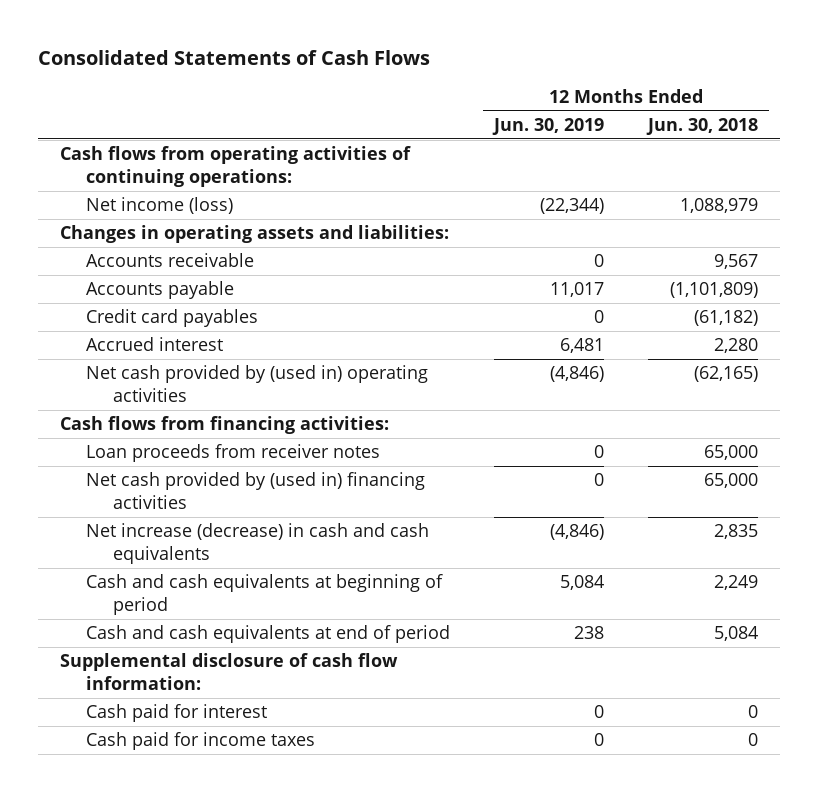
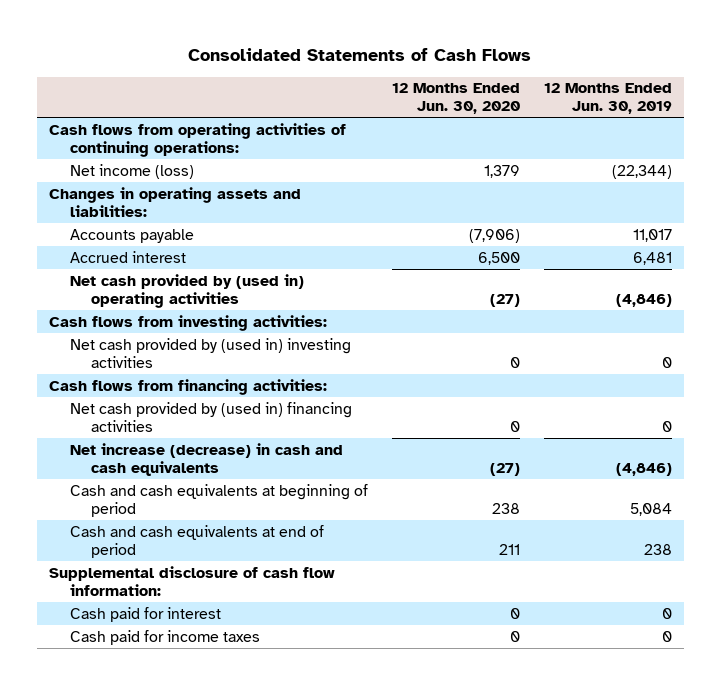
- | 12 Months Ended Jun. 30, 2019 | 12 Months Ended Jun. 30, 2018
+ | 12 Months Ended Jun. 30, 2020 | 12 Months Ended Jun. 30, 2019
- Accounts receivable | 0 | 9,567
- Credit card payables | 0 | (61,182)
+ Cash flows from investing activities:
+ Net cash provided by (used in) investing activities | 0 | 0
- Loan proceeds from receiver notes | 0 | 65,000

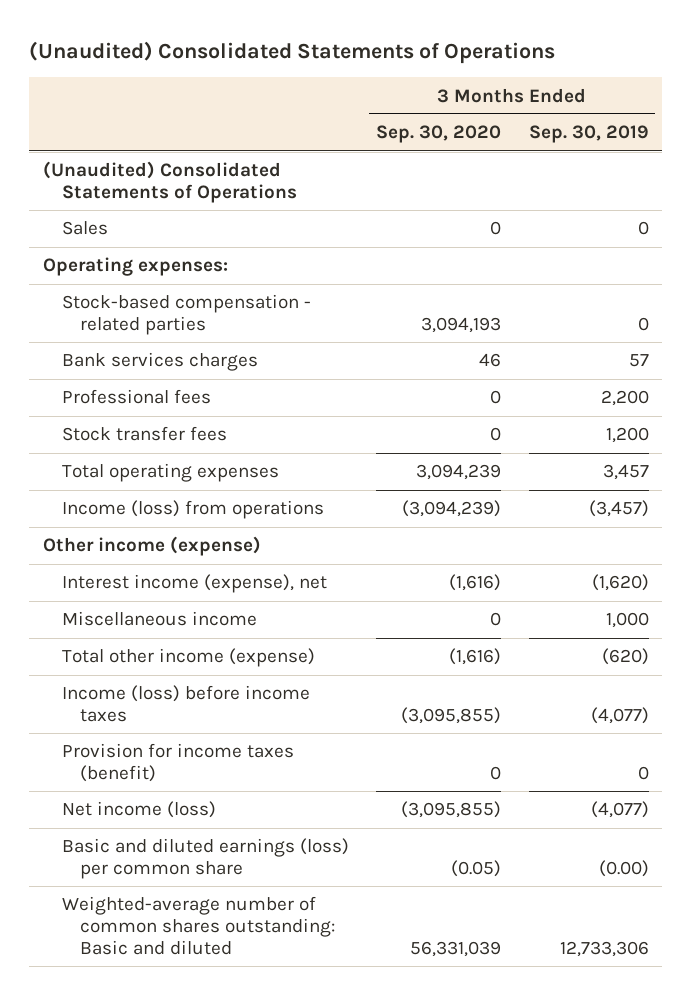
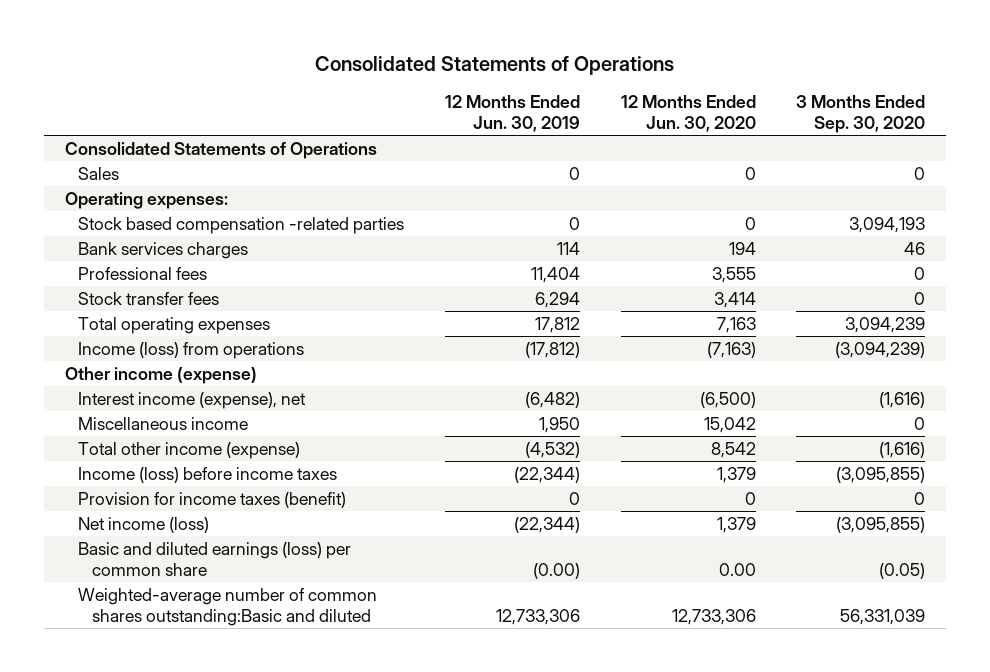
- (Unaudited) Consolidated Statements of Operations
+ Consolidated Statements of Operations
- | 3 Months Ended Sep. 30, 2020 | 3 Months Ended Sep. 30, 2019
+ | 12 Months Ended Jun. 30, 2019 | 12 Months Ended Jun. 30, 2020 | 3 Months Ended Sep. 30, 2020
- (Unaudited) Consolidated Statements of Operations
+ Consolidated Statements of Operations
- Stock-based compensation - related parties | 3,094,193 | 0
+ Stock based compensation -related parties | 0 | 0 | 3,094,193
- Weighted-average number of common shares outstanding: Basic and diluted | 56,331,039 | 12,733,306
+ Weighted-average number of common shares outstanding:Basic and diluted | 12,733,306 | 12,733,306 | 56,331,039

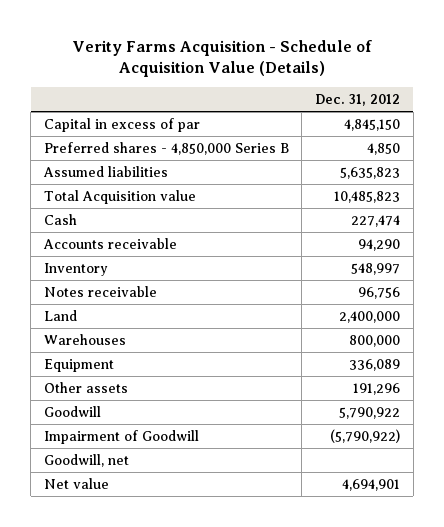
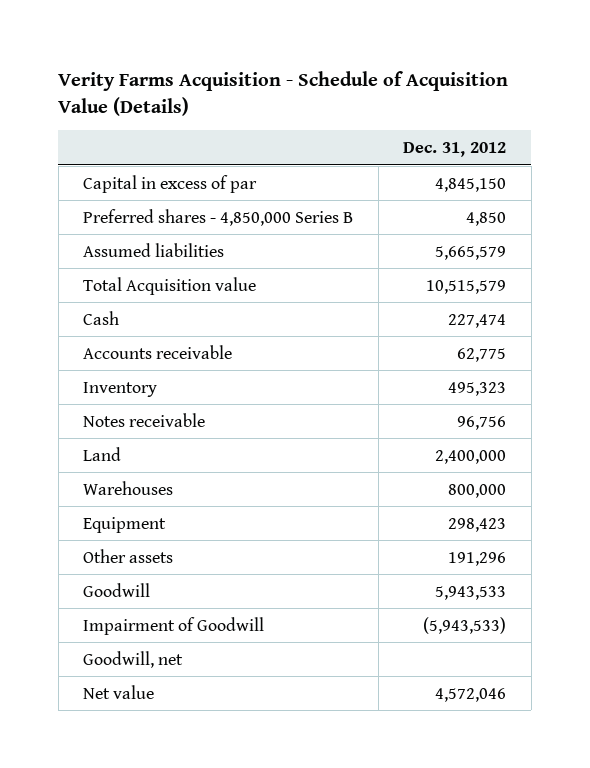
- Assumed liabilities | 5,635,823
- Total Acquisition value | 10,485,823
+ Assumed liabilities | 5,665,579
+ Total Acquisition value | 10,515,579
- Accounts receivable | 94,290
- Inventory | 548,997
+ Accounts receivable | 62,775
+ Inventory | 495,323
- Equipment | 336,089
+ Equipment | 298,423
- Goodwill | 5,790,922
- Impairment of Goodwill | (5,790,922)
+ Goodwill | 5,943,533
+ Impairment of Goodwill | (5,943,533)
- Net value | 4,694,901
+ Net value | 4,572,046

